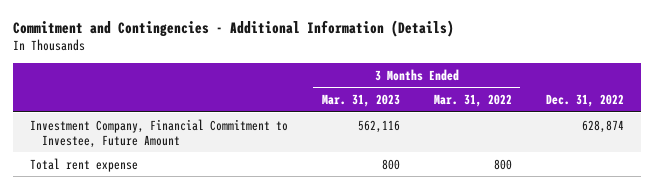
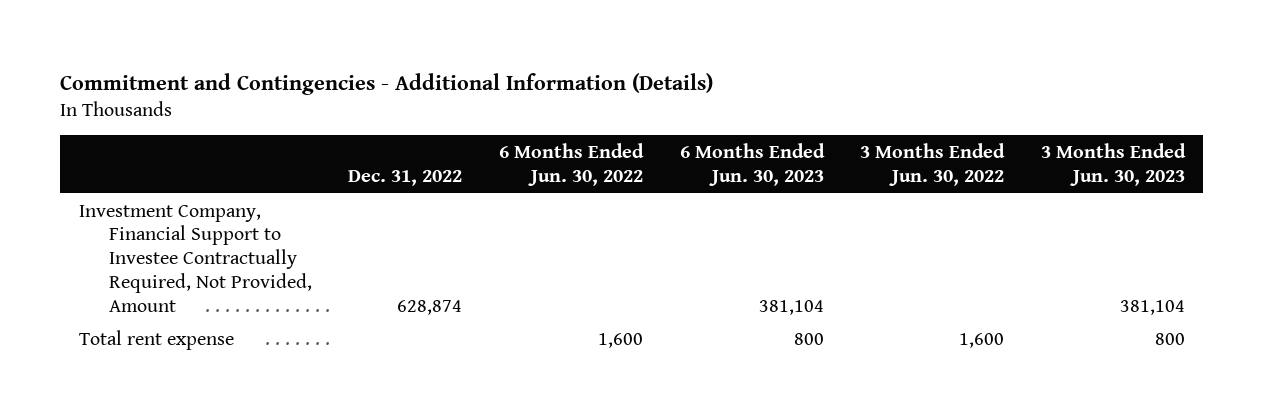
- | 3 Months Ended Mar. 31, 2023 | 3 Months Ended Mar. 31, 2022 | Dec. 31, 2022
+ | Dec. 31, 2022 | 6 Months Ended Jun. 30, 2022 | 6 Months Ended Jun. 30, 2023 | 3 Months Ended Jun. 30, 2022 | 3 Months Ended Jun. 30, 2023
- Investment Company, Financial Commitment to Investee, Future Amount | 562,116 | | 628,874
+ Investment Company, Financial Support to Investee Contractually Required, Not Provided, Amount | 628,874 | | 381,104 | | 381,104

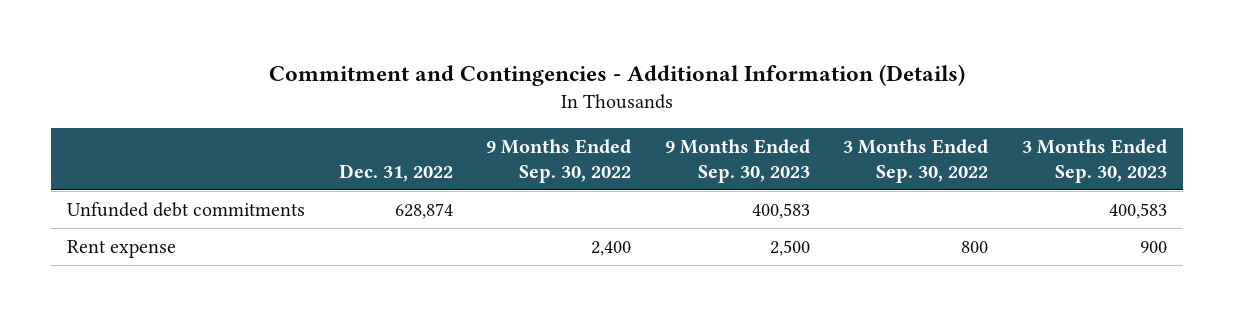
- | Dec. 31, 2022 | 6 Months Ended Jun. 30, 2022 | 6 Months Ended Jun. 30, 2023 | 3 Months Ended Jun. 30, 2022 | 3 Months Ended Jun. 30, 2023
+ | Dec. 31, 2022 | 9 Months Ended Sep. 30, 2022 | 9 Months Ended Sep. 30, 2023 | 3 Months Ended Sep. 30, 2022 | 3 Months Ended Sep. 30, 2023
- Investment Company, Financial Support to Investee Contractually Required, Not Provided, Amount | 628,874 | | 381,104 | | 381,104
- Total rent expense | | 1,600 | 800 | 1,600 | 800
+ Unfunded debt commitments | 628,874 | | 400,583 | | 400,583
+ Rent expense | | 2,400 | 2,500 | 800 | 900

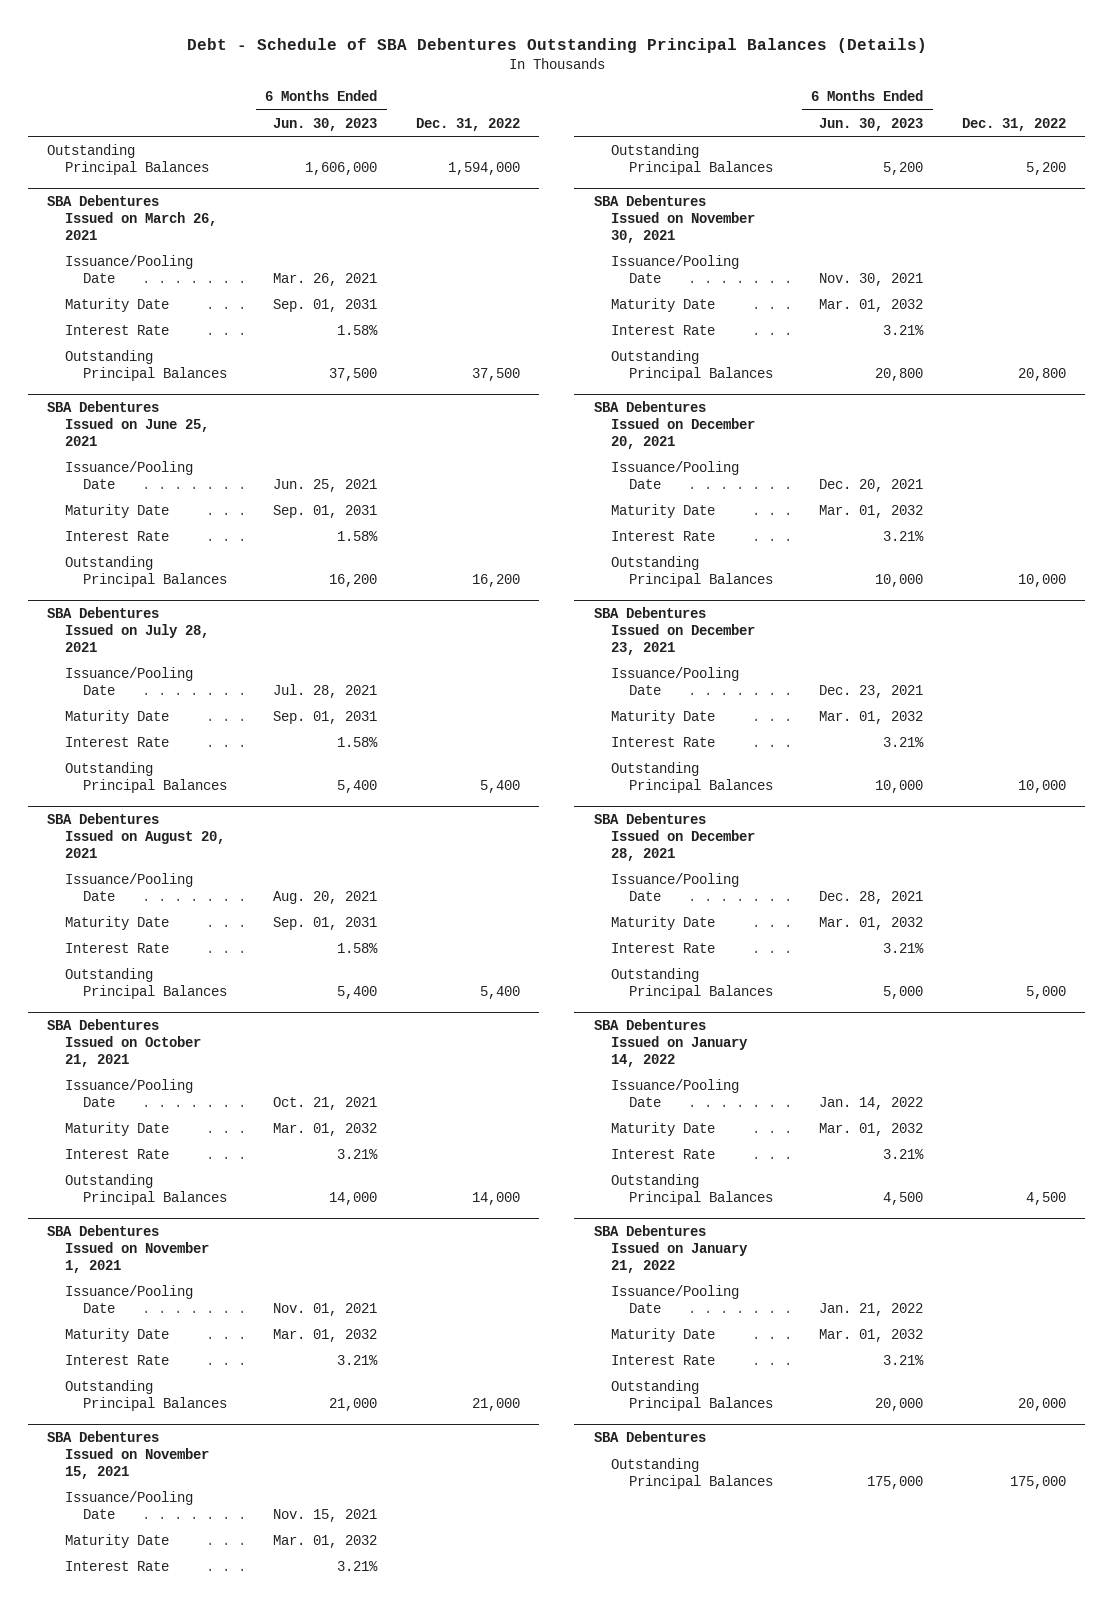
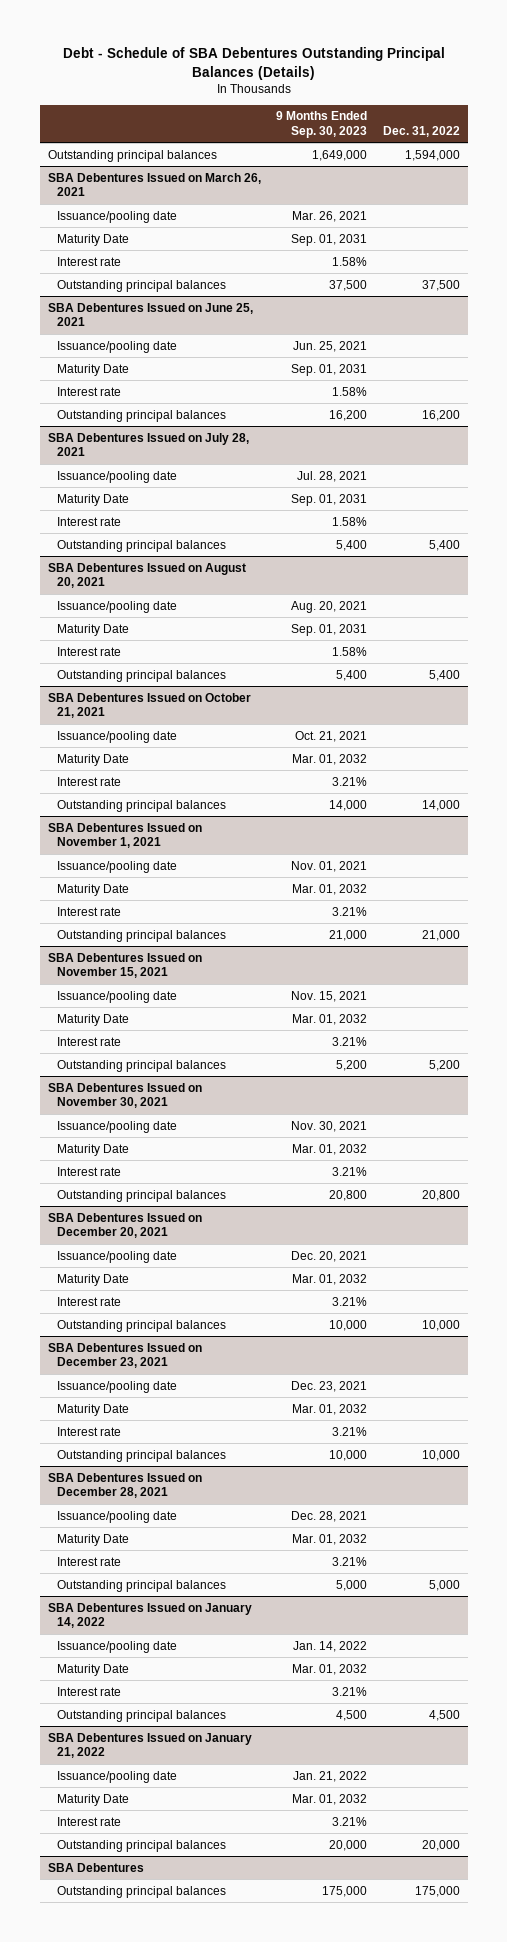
- | 6 Months Ended Jun. 30, 2023 | Dec. 31, 2022
+ | 9 Months Ended Sep. 30, 2023 | Dec. 31, 2022
- Outstanding Principal Balances | 1,606,000 | 1,594,000
+ Outstanding principal balances | 1,649,000 | 1,594,000
@ SBA Debentures Issued on March 26, 2021
- Issuance/Pooling Date | Mar. 26, 2021 |
+ Issuance/pooling date | Mar. 26, 2021 |
- Interest Rate | 1.58% |
- Outstanding Principal Balances | 37,500 | 37,500
+ Interest rate | 1.58% |
+ Outstanding principal balances | 37,500 | 37,500
@ SBA Debentures Issued on June 25, 2021
- Issuance/Pooling Date | Jun. 25, 2021 |
+ Issuance/pooling date | Jun. 25, 2021 |
- Interest Rate | 1.58% |
- Outstanding Principal Balances | 16,200 | 16,200
+ Interest rate | 1.58% |
+ Outstanding principal balances | 16,200 | 16,200
@ SBA Debentures Issued on July 28, 2021
- Issuance/Pooling Date | Jul. 28, 2021 |
+ Issuance/pooling date | Jul. 28, 2021 |
- Interest Rate | 1.58% |
- Outstanding Principal Balances | 5,400 | 5,400
+ Interest rate | 1.58% |
+ Outstanding principal balances | 5,400 | 5,400
@ SBA Debentures Issued on August 20, 2021
- Issuance/Pooling Date | Aug. 20, 2021 |
+ Issuance/pooling date | Aug. 20, 2021 |
- Interest Rate | 1.58% |
- Outstanding Principal Balances | 5,400 | 5,400
+ Interest rate | 1.58% |
+ Outstanding principal balances | 5,400 | 5,400
@ SBA Debentures Issued on October 21, 2021
- Issuance/Pooling Date | Oct. 21, 2021 |
+ Issuance/pooling date | Oct. 21, 2021 |
- Interest Rate | 3.21% |
- Outstanding Principal Balances | 14,000 | 14,000
+ Interest rate | 3.21% |
+ Outstanding principal balances | 14,000 | 14,000
@ SBA Debentures Issued on November 1, 2021
- Issuance/Pooling Date | Nov. 01, 2021 |
+ Issuance/pooling date | Nov. 01, 2021 |
- Interest Rate | 3.21% |
- Outstanding Principal Balances | 21,000 | 21,000
+ Interest rate | 3.21% |
+ Outstanding principal balances | 21,000 | 21,000
@ SBA Debentures Issued on November 15, 2021
- Issuance/Pooling Date | Nov. 15, 2021 |
+ Issuance/pooling date | Nov. 15, 2021 |
- Interest Rate | 3.21% |
- Outstanding Principal Balances | 5,200 | 5,200
+ Interest rate | 3.21% |
+ Outstanding principal balances | 5,200 | 5,200
@ SBA Debentures Issued on November 30, 2021
- Issuance/Pooling Date | Nov. 30, 2021 |
+ Issuance/pooling date | Nov. 30, 2021 |
- Interest Rate | 3.21% |
- Outstanding Principal Balances | 20,800 | 20,800
+ Interest rate | 3.21% |
+ Outstanding principal balances | 20,800 | 20,800
@ SBA Debentures Issued on December 20, 2021
- Issuance/Pooling Date | Dec. 20, 2021 |
+ Issuance/pooling date | Dec. 20, 2021 |
- Interest Rate | 3.21% |
- Outstanding Principal Balances | 10,000 | 10,000
+ Interest rate | 3.21% |
+ Outstanding principal balances | 10,000 | 10,000
@ SBA Debentures Issued on December 23, 2021
- Issuance/Pooling Date | Dec. 23, 2021 |
+ Issuance/pooling date | Dec. 23, 2021 |
- Interest Rate | 3.21% |
- Outstanding Principal Balances | 10,000 | 10,000
+ Interest rate | 3.21% |
+ Outstanding principal balances | 10,000 | 10,000
@ SBA Debentures Issued on December 28, 2021
- Issuance/Pooling Date | Dec. 28, 2021 |
+ Issuance/pooling date | Dec. 28, 2021 |
- Interest Rate | 3.21% |
- Outstanding Principal Balances | 5,000 | 5,000
+ Interest rate | 3.21% |
+ Outstanding principal balances | 5,000 | 5,000
@ SBA Debentures Issued on January 14, 2022
- Issuance/Pooling Date | Jan. 14, 2022 |
+ Issuance/pooling date | Jan. 14, 2022 |
- Interest Rate | 3.21% |
- Outstanding Principal Balances | 4,500 | 4,500
+ Interest rate | 3.21% |
+ Outstanding principal balances | 4,500 | 4,500
@ SBA Debentures Issued on January 21, 2022
- Issuance/Pooling Date | Jan. 21, 2022 |
+ Issuance/pooling date | Jan. 21, 2022 |
- Interest Rate | 3.21% |
- Outstanding Principal Balances | 20,000 | 20,000
+ Interest rate | 3.21% |
+ Outstanding principal balances | 20,000 | 20,000
@ SBA Debentures
- Outstanding Principal Balances | 175,000 | 175,000
+ Outstanding principal balances | 175,000 | 175,000

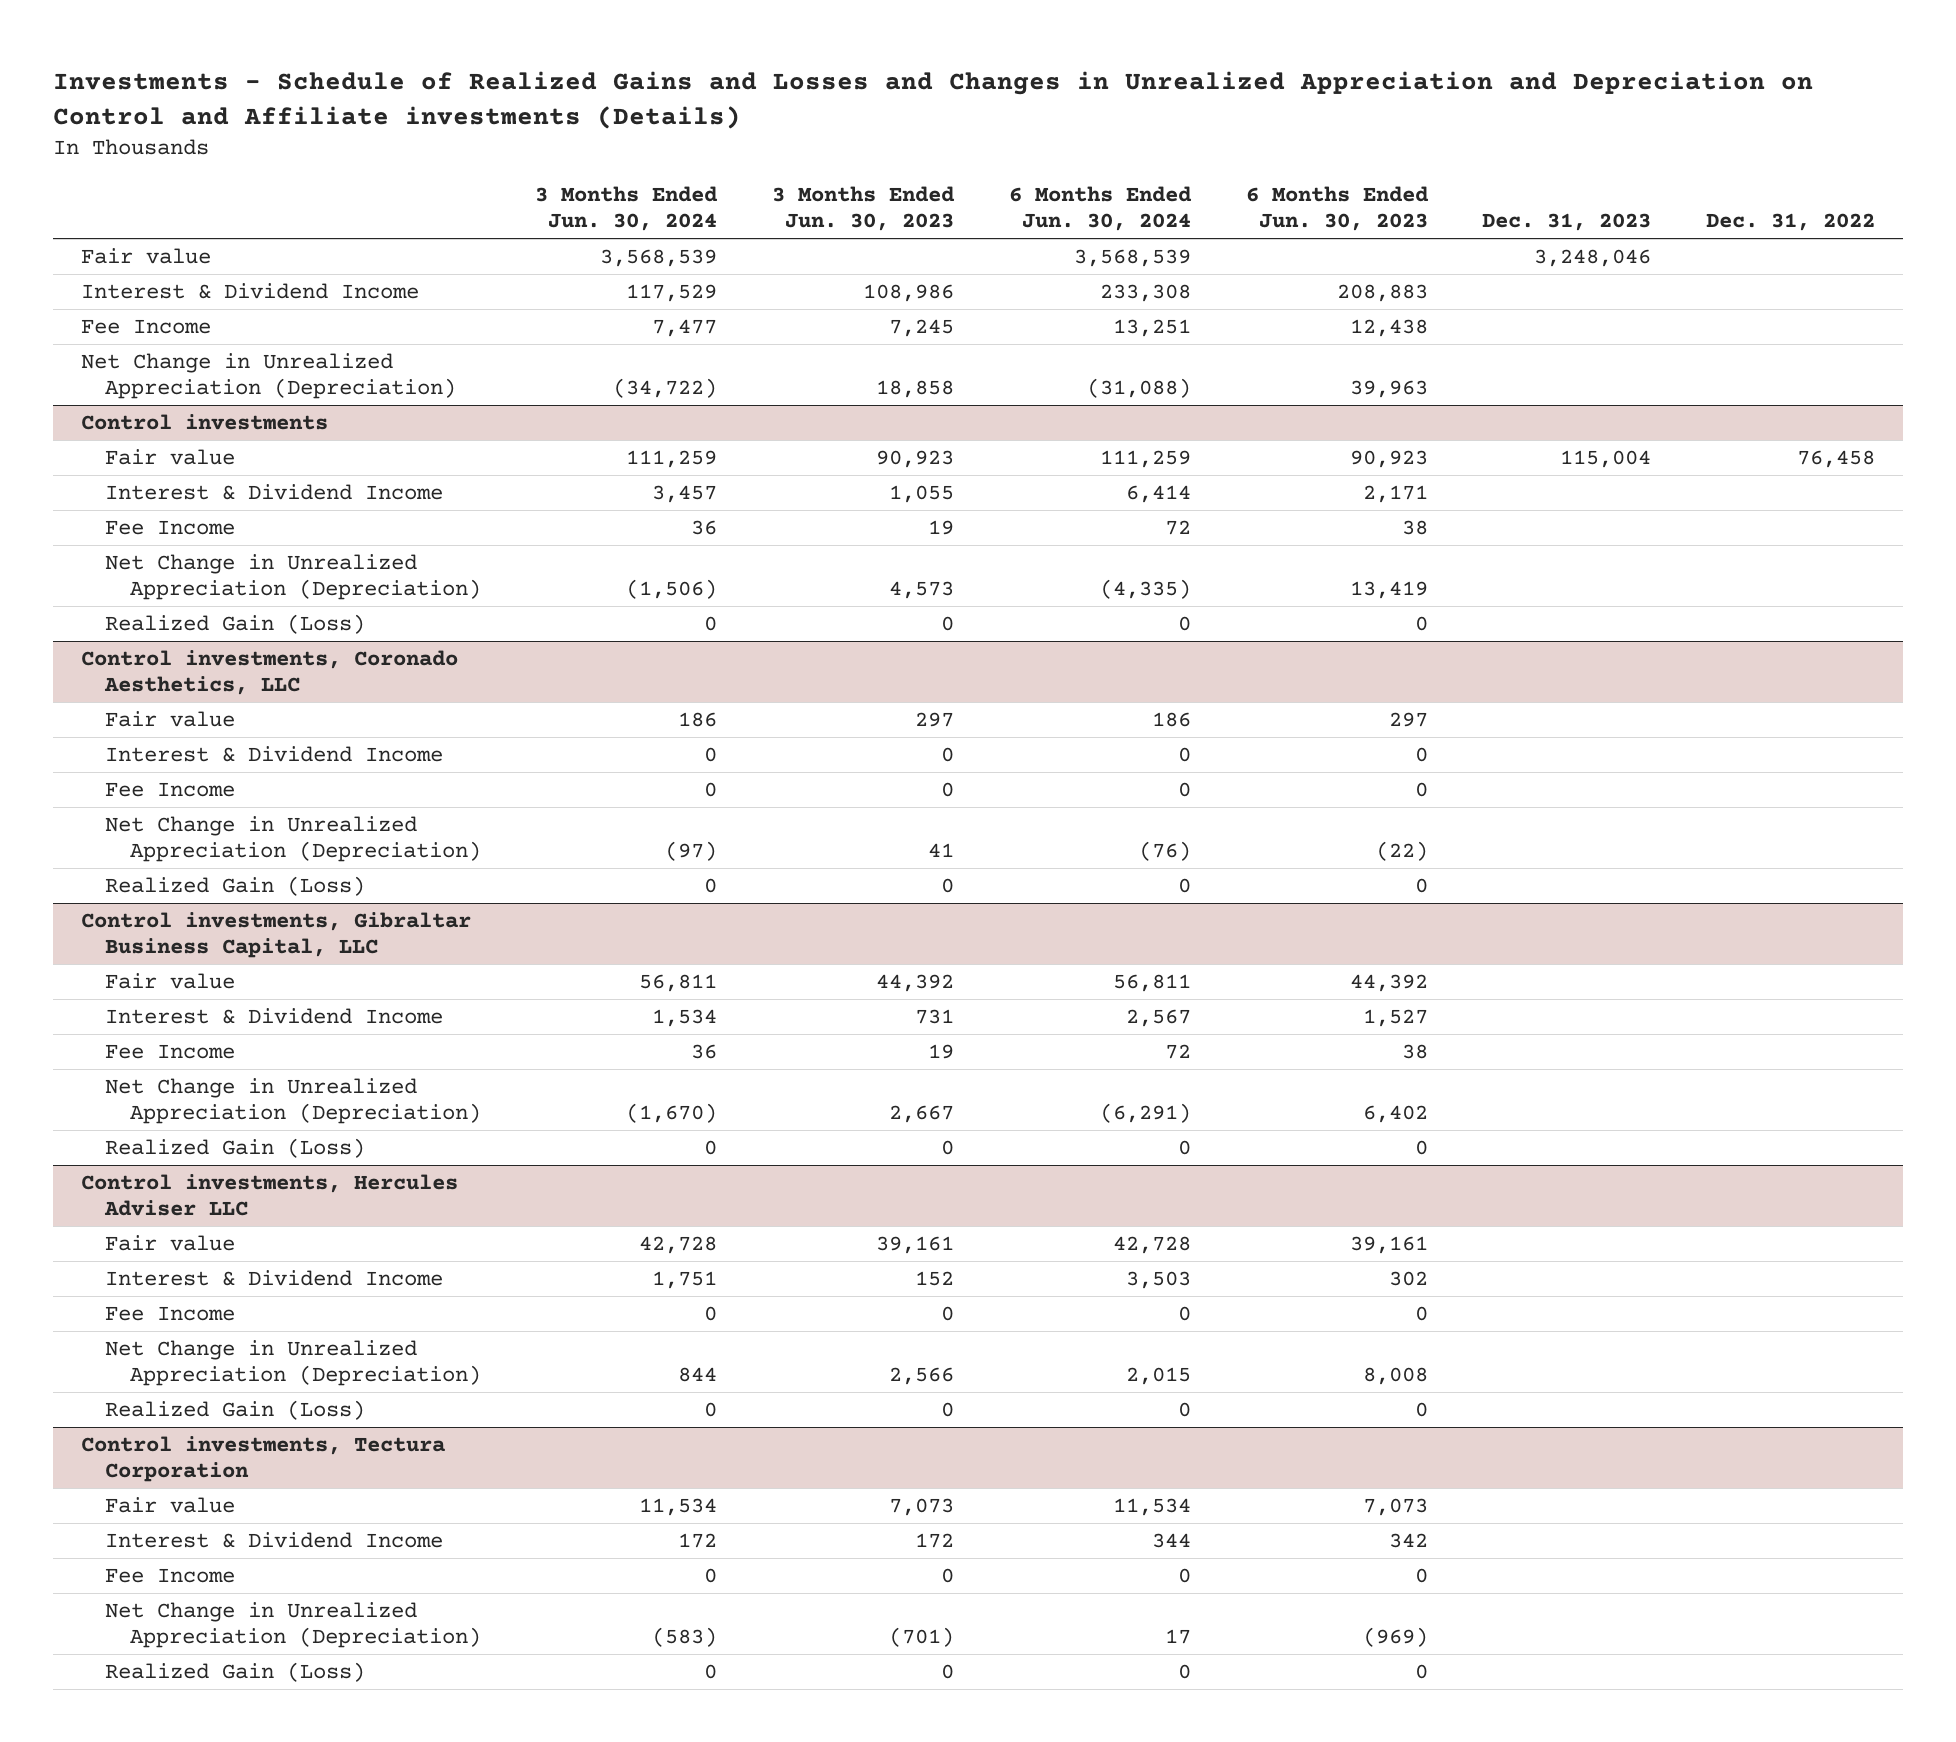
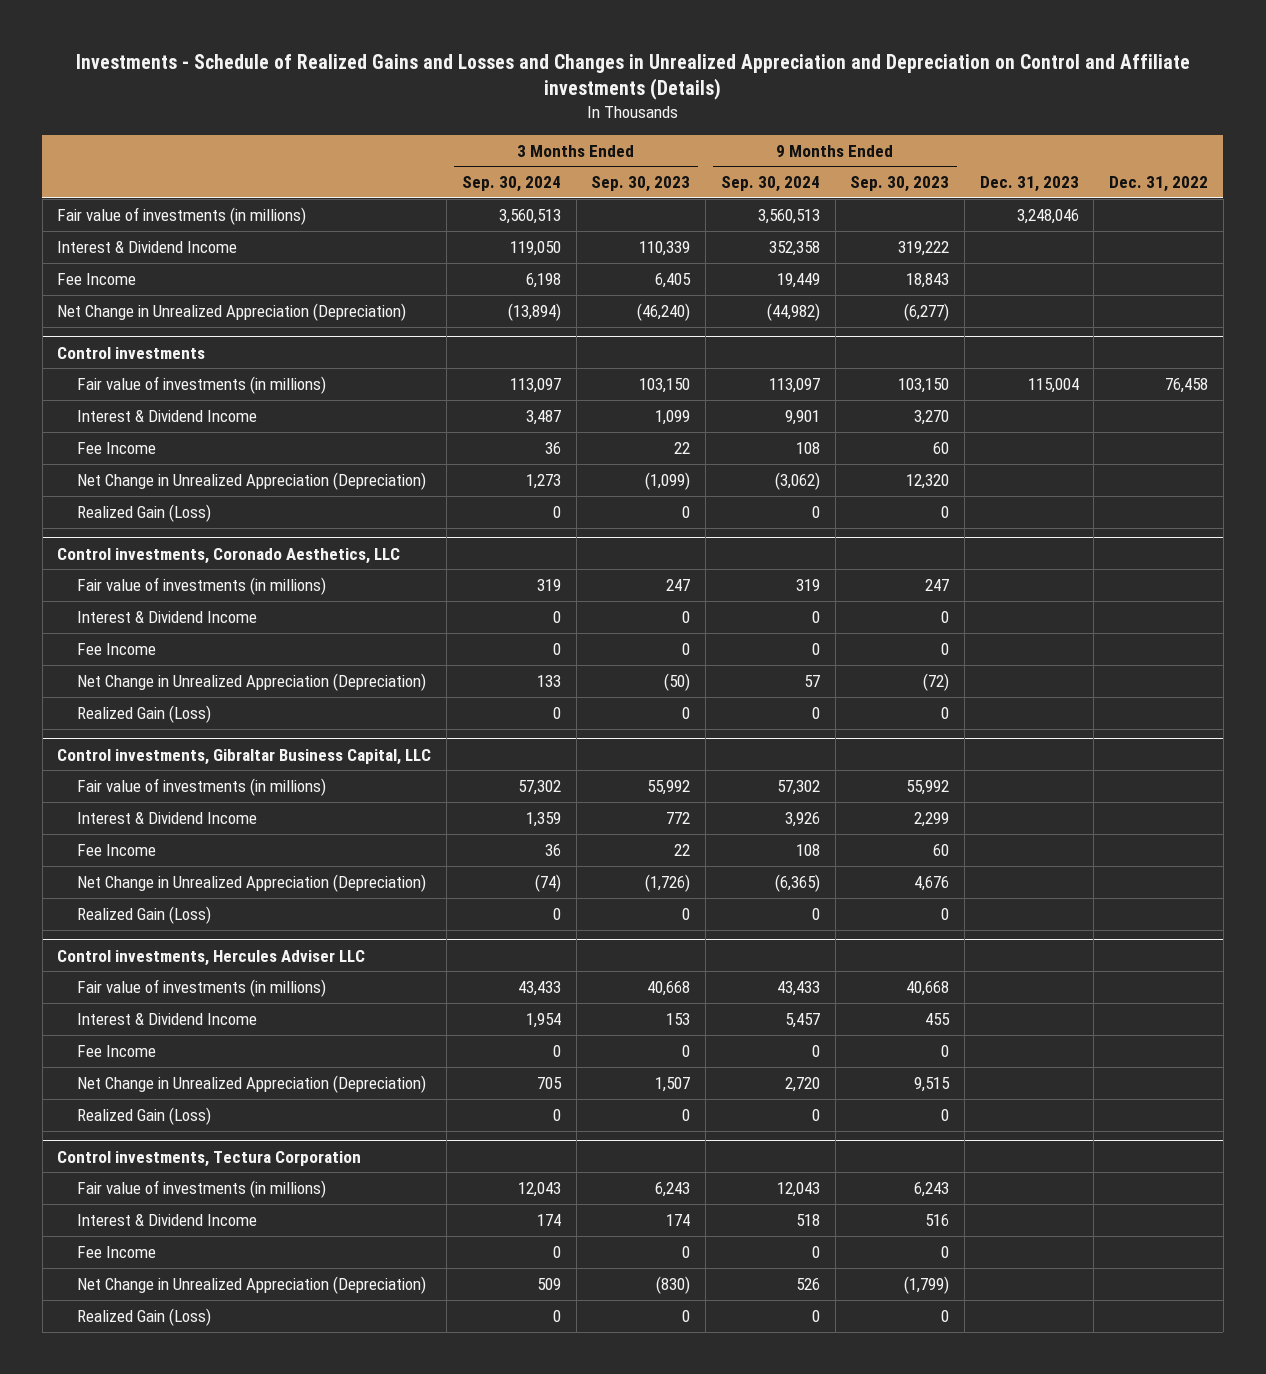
- | 3 Months Ended Jun. 30, 2024 | 3 Months Ended Jun. 30, 2023 | 6 Months Ended Jun. 30, 2024 | 6 Months Ended Jun. 30, 2023 | Dec. 31, 2023 | Dec. 31, 2022
+ | 3 Months Ended Sep. 30, 2024 | 3 Months Ended Sep. 30, 2023 | 9 Months Ended Sep. 30, 2024 | 9 Months Ended Sep. 30, 2023 | Dec. 31, 2023 | Dec. 31, 2022
- Fair value | 3,568,539 | | 3,568,539 | | 3,248,046 |
+ Fair value of investments (in millions) | 3,560,513 | | 3,560,513 | | 3,248,046 |
@ Control investments
- Fair value | 111,259 | 90,923 | 111,259 | 90,923 | 115,004 | 76,458
+ Fair value of investments (in millions) | 113,097 | 103,150 | 113,097 | 103,150 | 115,004 | 76,458
@ Control investments, Coronado Aesthetics, LLC
- Fair value | 186 | 297 | 186 | 297 | |
+ Fair value of investments (in millions) | 319 | 247 | 319 | 247 | |
@ Control investments, Gibraltar Business Capital, LLC
- Fair value | 56,811 | 44,392 | 56,811 | 44,392 | |
+ Fair value of investments (in millions) | 57,302 | 55,992 | 57,302 | 55,992 | |
@ Control investments, Hercules Adviser LLC
- Fair value | 42,728 | 39,161 | 42,728 | 39,161 | |
+ Fair value of investments (in millions) | 43,433 | 40,668 | 43,433 | 40,668 | |
@ Control investments, Tectura Corporation
- Fair value | 11,534 | 7,073 | 11,534 | 7,073 | |
+ Fair value of investments (in millions) | 12,043 | 6,243 | 12,043 | 6,243 | |

